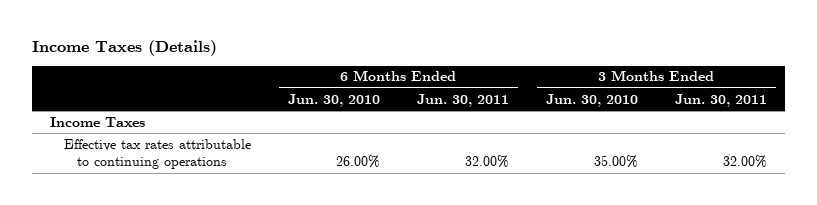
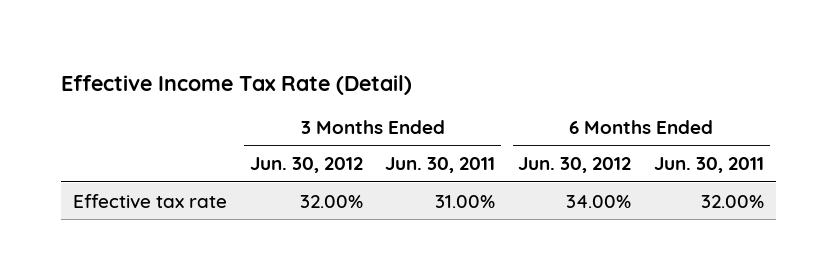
- Income Taxes (Details)
+ Effective Income Tax Rate (Detail)
- | 6 Months Ended Jun. 30, 2010 | 6 Months Ended Jun. 30, 2011 | 3 Months Ended Jun. 30, 2010 | 3 Months Ended Jun. 30, 2011
+ | 3 Months Ended Jun. 30, 2012 | 3 Months Ended Jun. 30, 2011 | 6 Months Ended Jun. 30, 2012 | 6 Months Ended Jun. 30, 2011
- Income Taxes
- Effective tax rates attributable to continuing operations | 26.00% | 32.00% | 35.00% | 32.00%
+ Effective tax rate | 32.00% | 31.00% | 34.00% | 32.00%

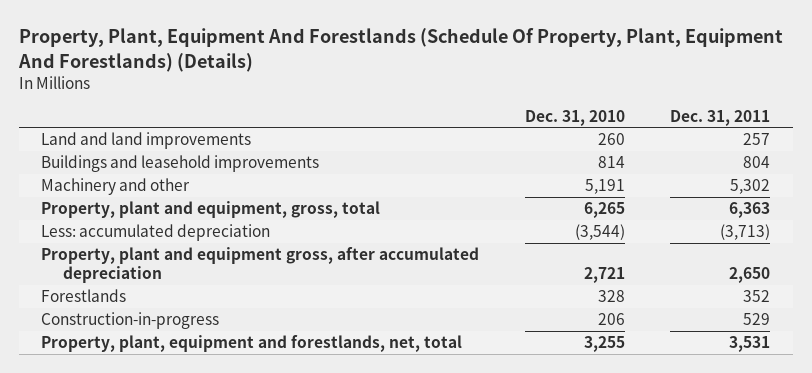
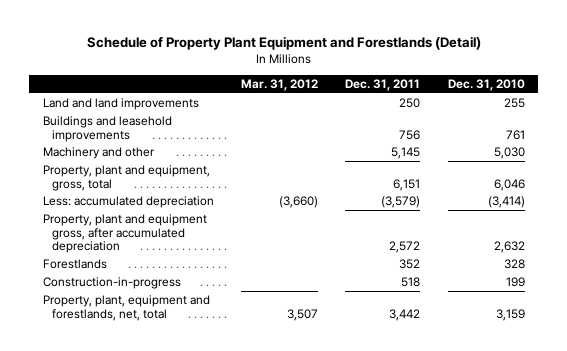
- Property, Plant, Equipment And Forestlands (Schedule Of Property, Plant, Equipment And Forestlands) (Details)
+ Schedule of Property Plant Equipment and Forestlands (Detail)
- | Dec. 31, 2010 | Dec. 31, 2011
+ | Mar. 31, 2012 | Dec. 31, 2011 | Dec. 31, 2010
- Land and land improvements | 260 | 257
- Buildings and leasehold improvements | 814 | 804
- Machinery and other | 5,191 | 5,302
- Property, plant and equipment, gross, total | 6,265 | 6,363
- Less: accumulated depreciation | (3,544) | (3,713)
- Property, plant and equipment gross, after accumulated depreciation | 2,721 | 2,650
+ Land and land improvements | | 250 | 255
+ Buildings and leasehold improvements | | 756 | 761
+ Machinery and other | | 5,145 | 5,030
+ Property, plant and equipment, gross, total | | 6,151 | 6,046
+ Less: accumulated depreciation | (3,660) | (3,579) | (3,414)
+ Property, plant and equipment gross, after accumulated depreciation | | 2,572 | 2,632
- Construction-in-progress | 206 | 529
- Property, plant, equipment and forestlands, net, total | 3,255 | 3,531
+ Construction-in-progress | | 518 | 199
+ Property, plant, equipment and forestlands, net, total | 3,507 | 3,442 | 3,159

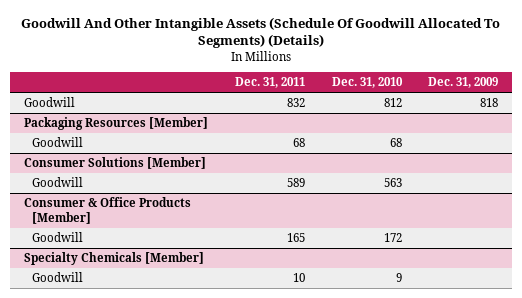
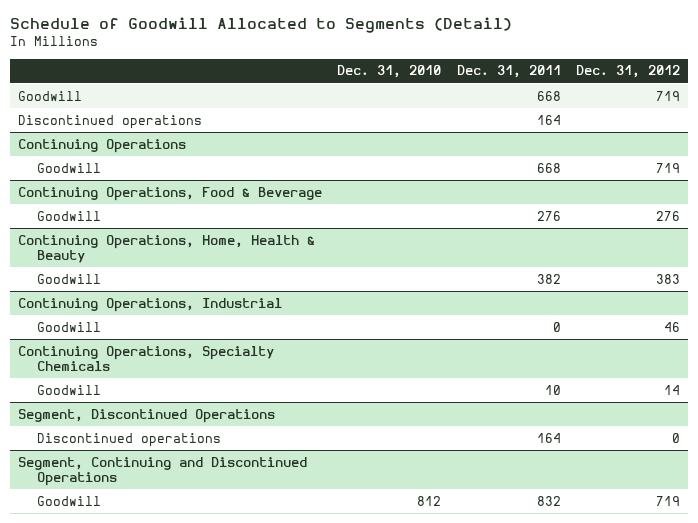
- Goodwill And Other Intangible Assets (Schedule Of Goodwill Allocated To Segments) (Details)
+ Schedule of Goodwill Allocated to Segments (Detail)
- | Dec. 31, 2011 | Dec. 31, 2010 | Dec. 31, 2009
+ | Dec. 31, 2010 | Dec. 31, 2011 | Dec. 31, 2012
+ Goodwill | | 668 | 719
+ Discontinued operations | | 164 |
+ Continuing Operations
+ Goodwill | | 668 | 719
+ Continuing Operations, Food & Beverage
+ Goodwill | | 276 | 276
+ Continuing Operations, Home, Health & Beauty
+ Goodwill | | 382 | 383
+ Continuing Operations, Industrial
+ Goodwill | | 0 | 46
+ Continuing Operations, Specialty Chemicals
+ Goodwill | | 10 | 14
+ Segment, Discontinued Operations
+ Discontinued operations | | 164 | 0
+ Segment, Continuing and Discontinued Operations
- Packaging Resources [Member]
- Goodwill | 68 | 68 |
- Consumer Solutions [Member]
- Goodwill | 589 | 563 |
- Consumer & Office Products [Member]
- Goodwill | 165 | 172 |
- Specialty Chemicals [Member]
- Goodwill | 10 | 9 |

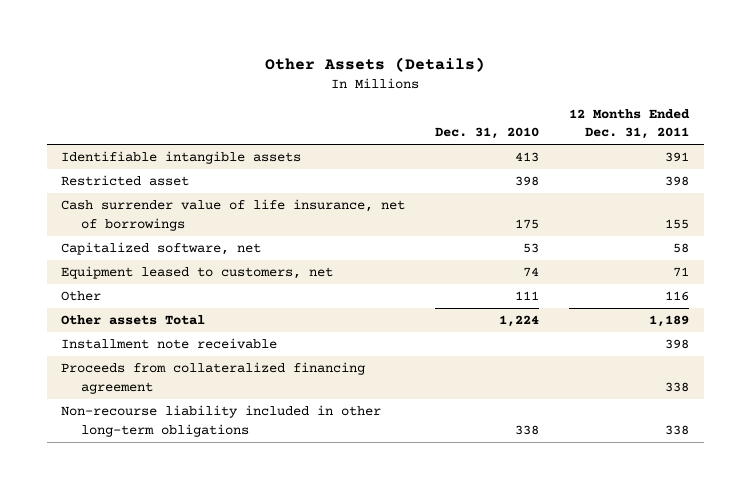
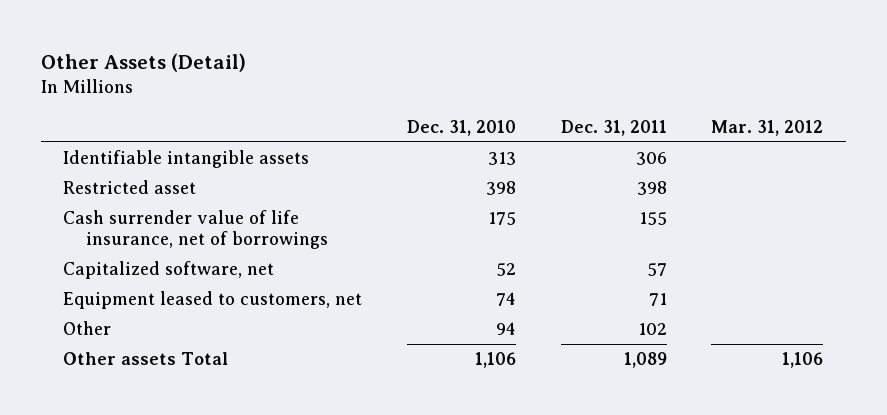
- Other Assets (Details)
+ Other Assets (Detail)
- | Dec. 31, 2010 | 12 Months Ended Dec. 31, 2011
+ | Dec. 31, 2010 | Dec. 31, 2011 | Mar. 31, 2012
- Identifiable intangible assets | 413 | 391
+ Identifiable intangible assets | 313 | 306 |
- Capitalized software, net | 53 | 58
+ Capitalized software, net | 52 | 57 |
- Other | 111 | 116
- Other assets Total | 1,224 | 1,189
- Installment note receivable | | 398
- Proceeds from collateralized financing agreement | | 338
- Non-recourse liability included in other long-term obligations | 338 | 338
+ Other | 94 | 102 |
+ Other assets Total | 1,106 | 1,089 | 1,106

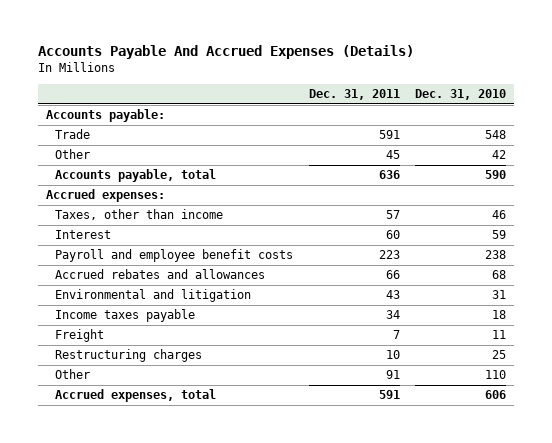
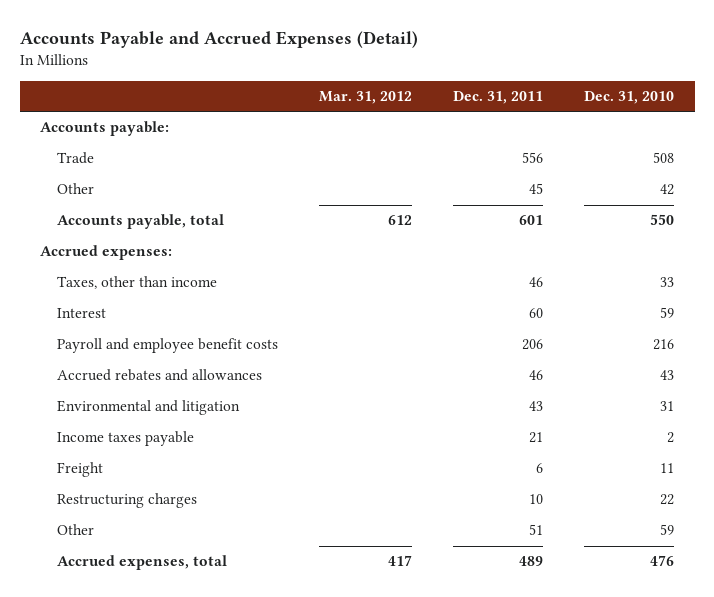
- Accounts Payable And Accrued Expenses (Details)
+ Accounts Payable and Accrued Expenses (Detail)
- | Dec. 31, 2011 | Dec. 31, 2010
+ | Mar. 31, 2012 | Dec. 31, 2011 | Dec. 31, 2010
- Trade | 591 | 548
+ Trade | | 556 | 508
- Accounts payable, total | 636 | 590
+ Accounts payable, total | 612 | 601 | 550
- Taxes, other than income | 57 | 46
+ Taxes, other than income | | 46 | 33
- Payroll and employee benefit costs | 223 | 238
- Accrued rebates and allowances | 66 | 68
+ Payroll and employee benefit costs | | 206 | 216
+ Accrued rebates and allowances | | 46 | 43
- Income taxes payable | 34 | 18
- Freight | 7 | 11
- Restructuring charges | 10 | 25
- Other | 91 | 110
- Accrued expenses, total | 591 | 606
+ Income taxes payable | | 21 | 2
+ Freight | | 6 | 11
+ Restructuring charges | | 10 | 22
+ Other | | 51 | 59
+ Accrued expenses, total | 417 | 489 | 476

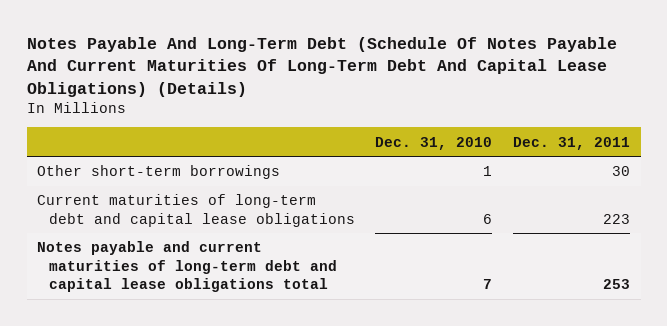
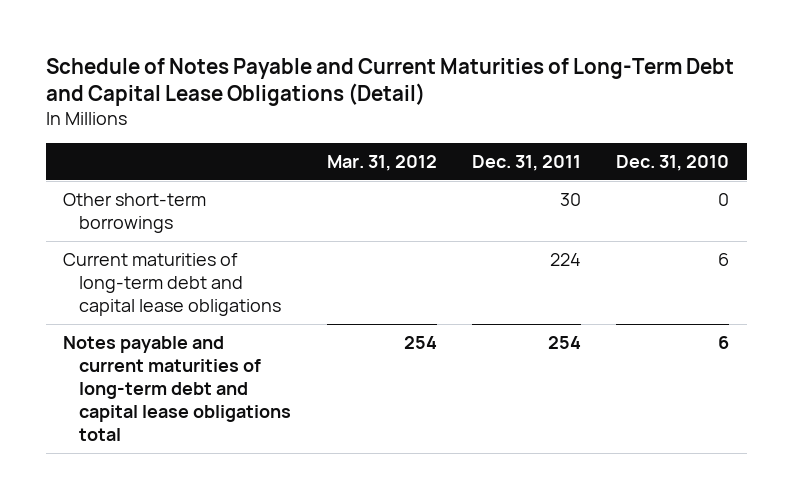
- Notes Payable And Long-Term Debt (Schedule Of Notes Payable And Current Maturities Of Long-Term Debt And Capital Lease Obligations) (Details)
+ Schedule of Notes Payable and Current Maturities of Long-Term Debt and Capital Lease Obligations (Detail)
- | Dec. 31, 2010 | Dec. 31, 2011
+ | Mar. 31, 2012 | Dec. 31, 2011 | Dec. 31, 2010
- Other short-term borrowings | 1 | 30
- Current maturities of long-term debt and capital lease obligations | 6 | 223
- Notes payable and current maturities of long-term debt and capital lease obligations total | 7 | 253
+ Other short-term borrowings | | 30 | 0
+ Current maturities of long-term debt and capital lease obligations | | 224 | 6
+ Notes payable and current maturities of long-term debt and capital lease obligations total | 254 | 254 | 6

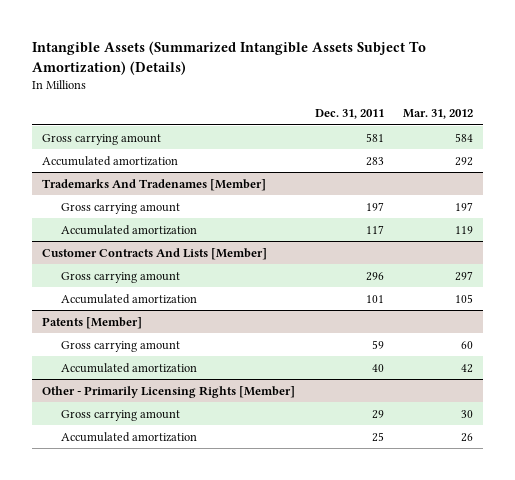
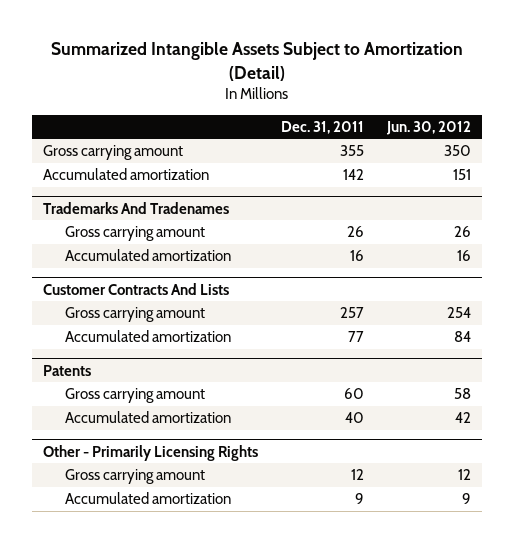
- Intangible Assets (Summarized Intangible Assets Subject To Amortization) (Details)
+ Summarized Intangible Assets Subject to Amortization (Detail)
- | Dec. 31, 2011 | Mar. 31, 2012
+ | Dec. 31, 2011 | Jun. 30, 2012
- Gross carrying amount | 581 | 584
- Accumulated amortization | 283 | 292
- Trademarks And Tradenames [Member]
- Gross carrying amount | 197 | 197
- Accumulated amortization | 117 | 119
- Customer Contracts And Lists [Member]
- Gross carrying amount | 296 | 297
- Accumulated amortization | 101 | 105
- Patents [Member]
- Gross carrying amount | 59 | 60
+ Gross carrying amount | 355 | 350
+ Accumulated amortization | 142 | 151
+ Trademarks And Tradenames
+ Gross carrying amount | 26 | 26
+ Accumulated amortization | 16 | 16
+ Customer Contracts And Lists
+ Gross carrying amount | 257 | 254
+ Accumulated amortization | 77 | 84
+ Patents
+ Gross carrying amount | 60 | 58
- Other - Primarily Licensing Rights [Member]
- Gross carrying amount | 29 | 30
- Accumulated amortization | 25 | 26
+ Other - Primarily Licensing Rights
+ Gross carrying amount | 12 | 12
+ Accumulated amortization | 9 | 9

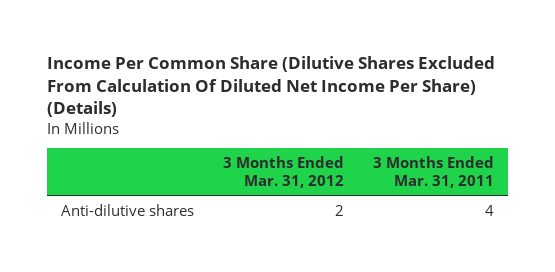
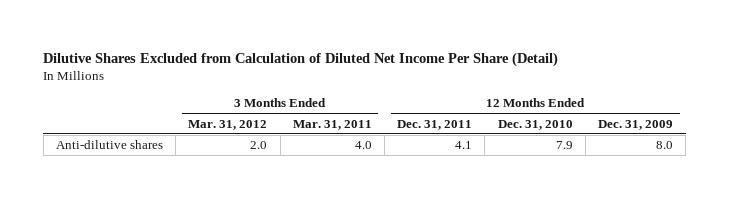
- Income Per Common Share (Dilutive Shares Excluded From Calculation Of Diluted Net Income Per Share) (Details)
+ Dilutive Shares Excluded from Calculation of Diluted Net Income Per Share (Detail)
- | 3 Months Ended Mar. 31, 2012 | 3 Months Ended Mar. 31, 2011
+ | 3 Months Ended Mar. 31, 2012 | 3 Months Ended Mar. 31, 2011 | 12 Months Ended Dec. 31, 2011 | 12 Months Ended Dec. 31, 2010 | 12 Months Ended Dec. 31, 2009
- Anti-dilutive shares | 2 | 4
+ Anti-dilutive shares | 2.0 | 4.0 | 4.1 | 7.9 | 8.0

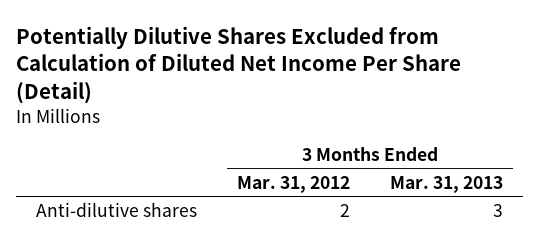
- Dilutive Shares Excluded from Calculation of Diluted Net Income Per Share (Detail)
+ Potentially Dilutive Shares Excluded from Calculation of Diluted Net Income Per Share (Detail)
- | 3 Months Ended Mar. 31, 2012 | 3 Months Ended Mar. 31, 2011 | 12 Months Ended Dec. 31, 2011 | 12 Months Ended Dec. 31, 2010 | 12 Months Ended Dec. 31, 2009
+ | 3 Months Ended Mar. 31, 2012 | 3 Months Ended Mar. 31, 2013
- Anti-dilutive shares | 2.0 | 4.0 | 4.1 | 7.9 | 8.0
+ Anti-dilutive shares | 2 | 3

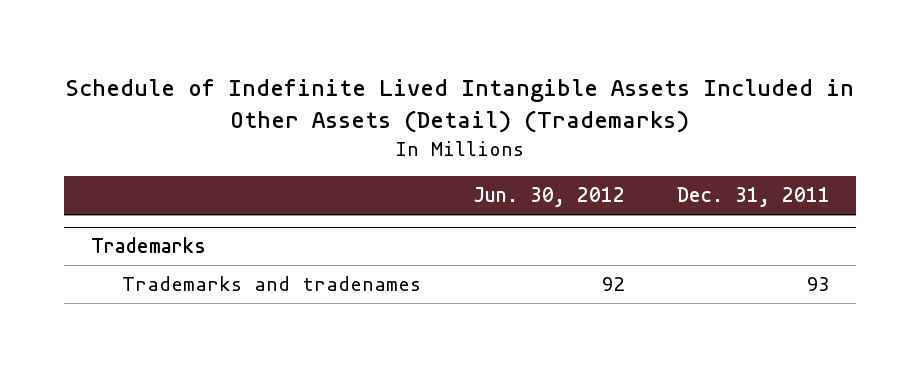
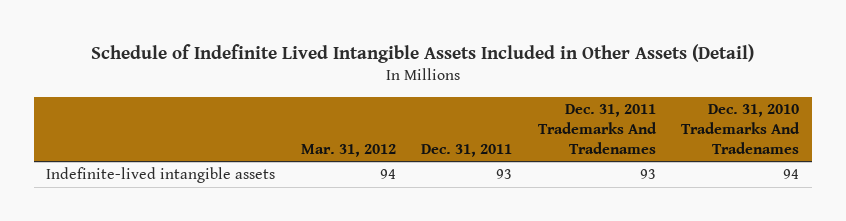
- Schedule of Indefinite Lived Intangible Assets Included in Other Assets (Detail) (Trademarks)
+ Schedule of Indefinite Lived Intangible Assets Included in Other Assets (Detail)
- | Jun. 30, 2012 | Dec. 31, 2011
+ | Mar. 31, 2012 | Dec. 31, 2011 | Dec. 31, 2011 Trademarks And Tradenames | Dec. 31, 2010 Trademarks And Tradenames
- Trademarks
- Trademarks and tradenames | 92 | 93
+ Indefinite-lived intangible assets | 94 | 93 | 93 | 94

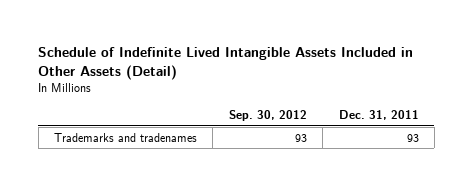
- | Mar. 31, 2012 | Dec. 31, 2011 | Dec. 31, 2011 Trademarks And Tradenames | Dec. 31, 2010 Trademarks And Tradenames
+ | Sep. 30, 2012 | Dec. 31, 2011
- Indefinite-lived intangible assets | 94 | 93 | 93 | 94
+ Trademarks and tradenames | 93 | 93

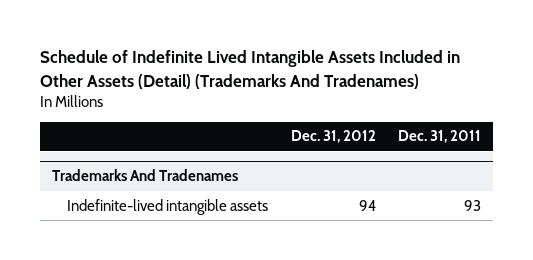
- Schedule of Indefinite Lived Intangible Assets Included in Other Assets (Detail)
+ Schedule of Indefinite Lived Intangible Assets Included in Other Assets (Detail) (Trademarks And Tradenames)
- | Sep. 30, 2012 | Dec. 31, 2011
+ | Dec. 31, 2012 | Dec. 31, 2011
- Trademarks and tradenames | 93 | 93
+ Trademarks And Tradenames
+ Indefinite-lived intangible assets | 94 | 93

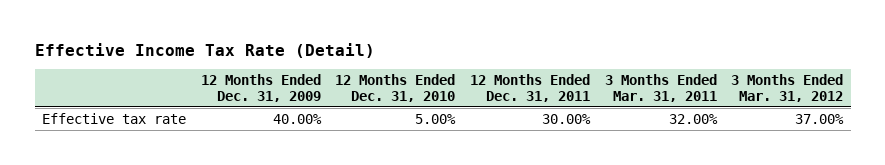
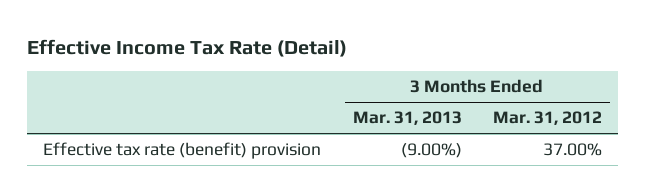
- | 12 Months Ended Dec. 31, 2009 | 12 Months Ended Dec. 31, 2010 | 12 Months Ended Dec. 31, 2011 | 3 Months Ended Mar. 31, 2011 | 3 Months Ended Mar. 31, 2012
+ | 3 Months Ended Mar. 31, 2013 | 3 Months Ended Mar. 31, 2012
- Effective tax rate | 40.00% | 5.00% | 30.00% | 32.00% | 37.00%
+ Effective tax rate (benefit) provision | (9.00%) | 37.00%

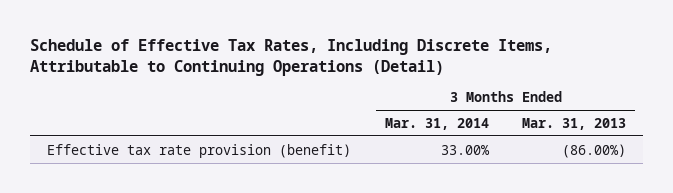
- Effective Income Tax Rate (Detail)
+ Schedule of Effective Tax Rates, Including Discrete Items, Attributable to Continuing Operations (Detail)
- | 3 Months Ended Mar. 31, 2013 | 3 Months Ended Mar. 31, 2012
+ | 3 Months Ended Mar. 31, 2014 | 3 Months Ended Mar. 31, 2013
- Effective tax rate (benefit) provision | (9.00%) | 37.00%
+ Effective tax rate provision (benefit) | 33.00% | (86.00%)

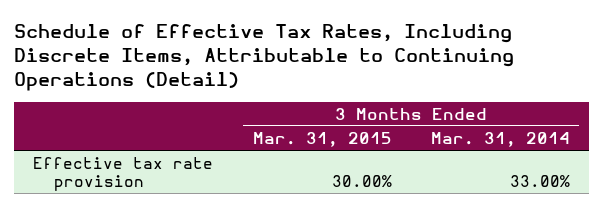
- | 3 Months Ended Mar. 31, 2014 | 3 Months Ended Mar. 31, 2013
+ | 3 Months Ended Mar. 31, 2015 | 3 Months Ended Mar. 31, 2014
- Effective tax rate provision (benefit) | 33.00% | (86.00%)
+ Effective tax rate provision | 30.00% | 33.00%

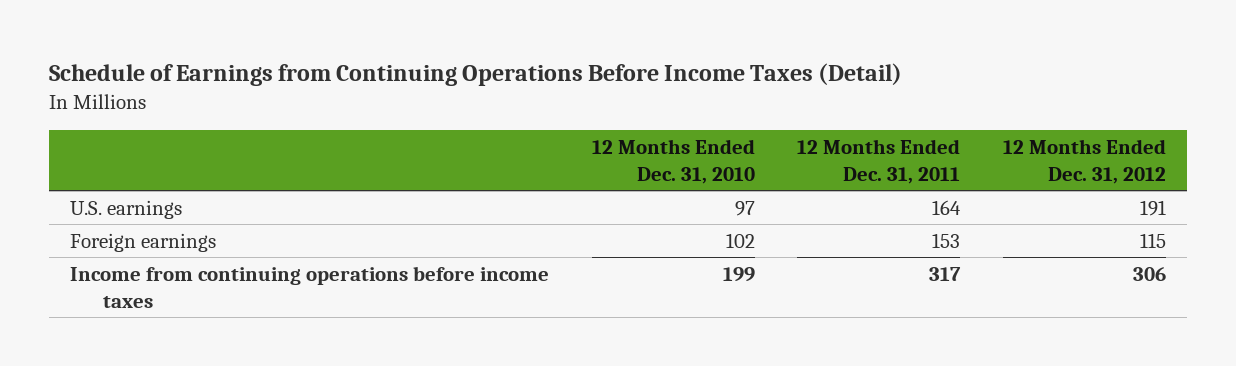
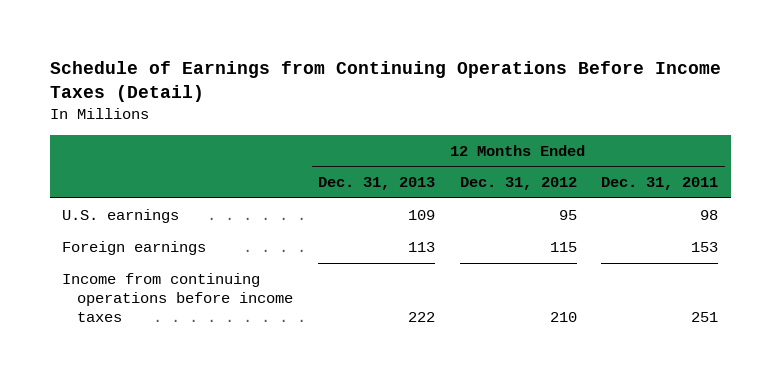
- | 12 Months Ended Dec. 31, 2010 | 12 Months Ended Dec. 31, 2011 | 12 Months Ended Dec. 31, 2012
+ | 12 Months Ended Dec. 31, 2013 | 12 Months Ended Dec. 31, 2012 | 12 Months Ended Dec. 31, 2011
- U.S. earnings | 97 | 164 | 191
+ U.S. earnings | 109 | 95 | 98
- Income from continuing operations before income taxes | 199 | 317 | 306
+ Income from continuing operations before income taxes | 222 | 210 | 251

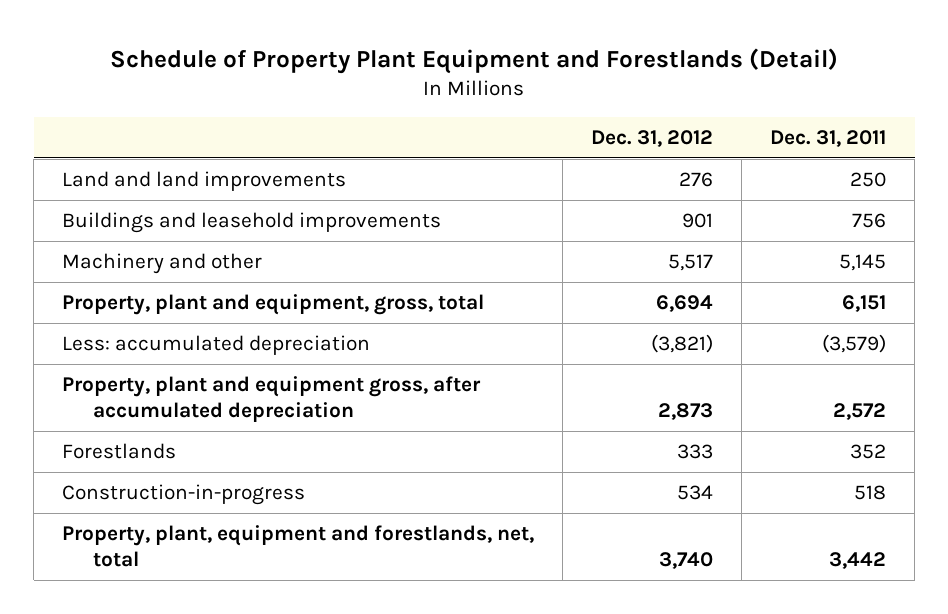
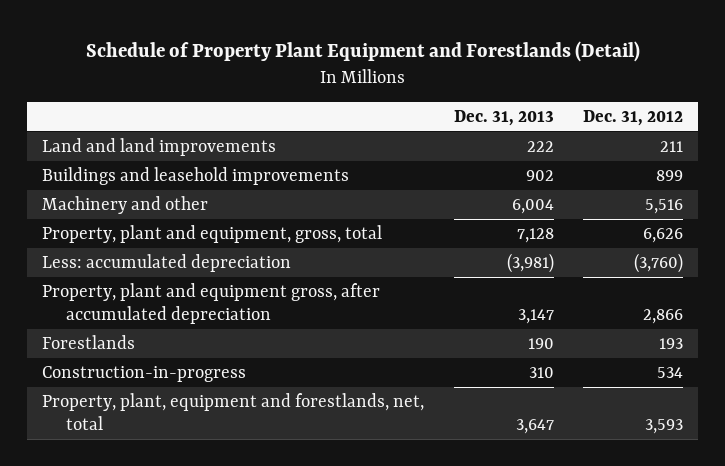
- | Dec. 31, 2012 | Dec. 31, 2011
+ | Dec. 31, 2013 | Dec. 31, 2012
- Land and land improvements | 276 | 250
- Buildings and leasehold improvements | 901 | 756
- Machinery and other | 5,517 | 5,145
- Property, plant and equipment, gross, total | 6,694 | 6,151
- Less: accumulated depreciation | (3,821) | (3,579)
- Property, plant and equipment gross, after accumulated depreciation | 2,873 | 2,572
- Forestlands | 333 | 352
+ Land and land improvements | 222 | 211
+ Buildings and leasehold improvements | 902 | 899
+ Machinery and other | 6,004 | 5,516
+ Property, plant and equipment, gross, total | 7,128 | 6,626
+ Less: accumulated depreciation | (3,981) | (3,760)
+ Property, plant and equipment gross, after accumulated depreciation | 3,147 | 2,866
+ Forestlands | 190 | 193
- Property, plant, equipment and forestlands, net, total | 3,740 | 3,442
+ Property, plant, equipment and forestlands, net, total | 3,647 | 3,593

